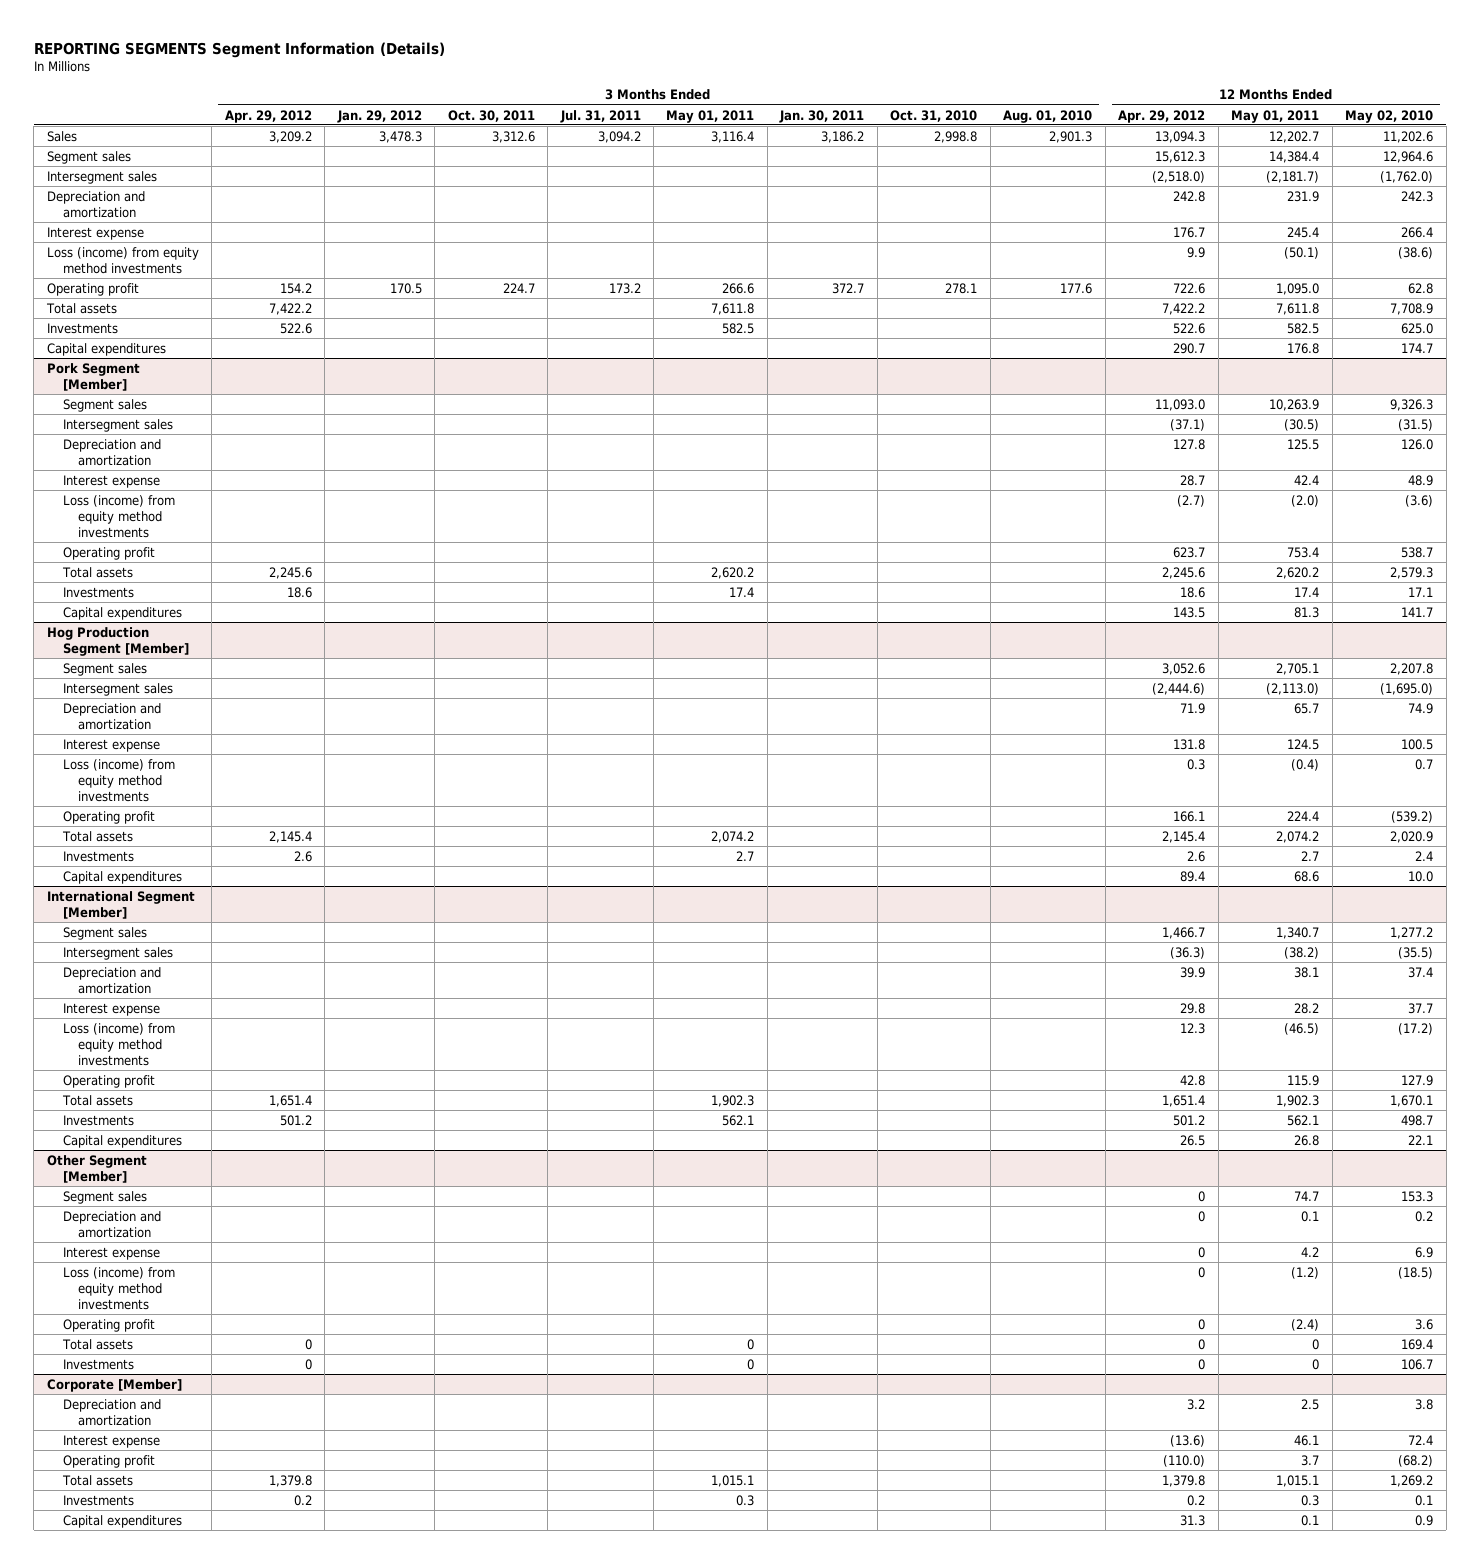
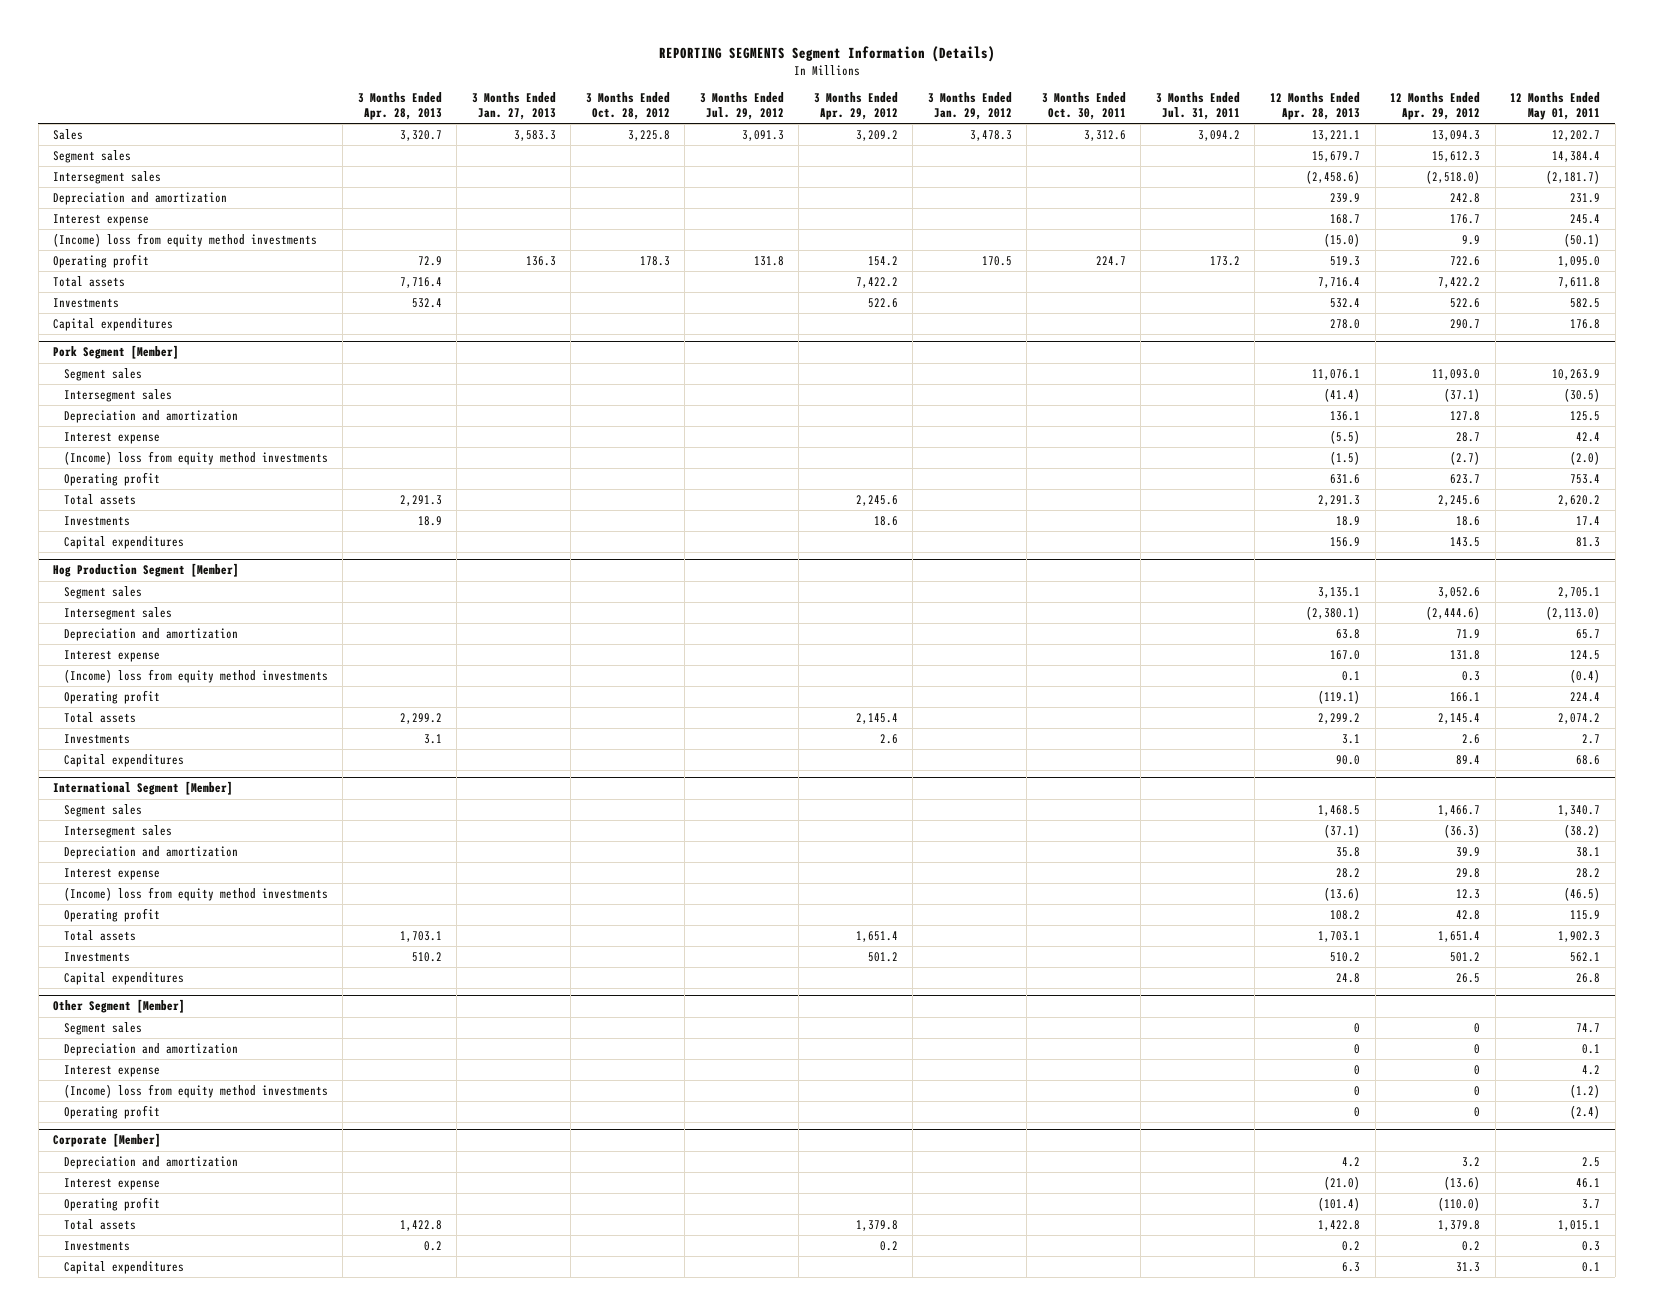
- | 3 Months Ended Apr. 29, 2012 | 3 Months Ended Jan. 29, 2012 | 3 Months Ended Oct. 30, 2011 | 3 Months Ended Jul. 31, 2011 | 3 Months Ended May 01, 2011 | 3 Months Ended Jan. 30, 2011 | 3 Months Ended Oct. 31, 2010 | 3 Months Ended Aug. 01, 2010 | 12 Months Ended Apr. 29, 2012 | 12 Months Ended May 01, 2011 | 12 Months Ended May 02, 2010
+ | 3 Months Ended Apr. 28, 2013 | 3 Months Ended Jan. 27, 2013 | 3 Months Ended Oct. 28, 2012 | 3 Months Ended Jul. 29, 2012 | 3 Months Ended Apr. 29, 2012 | 3 Months Ended Jan. 29, 2012 | 3 Months Ended Oct. 30, 2011 | 3 Months Ended Jul. 31, 2011 | 12 Months Ended Apr. 28, 2013 | 12 Months Ended Apr. 29, 2012 | 12 Months Ended May 01, 2011
- Loss (income) from equity method investments | | | | | | | | | 9.9 | (50.1) | (38.6)
+ (Income) loss from equity method investments | | | | | | | | | (15.0) | 9.9 | (50.1)
@ Pork Segment [Member]
- Loss (income) from equity method investments | | | | | | | | | (2.7) | (2.0) | (3.6)
+ (Income) loss from equity method investments | | | | | | | | | (1.5) | (2.7) | (2.0)
@ Hog Production Segment [Member]
- Loss (income) from equity method investments | | | | | | | | | 0.3 | (0.4) | 0.7
+ (Income) loss from equity method investments | | | | | | | | | 0.1 | 0.3 | (0.4)
@ International Segment [Member]
- Loss (income) from equity method investments | | | | | | | | | 12.3 | (46.5) | (17.2)
+ (Income) loss from equity method investments | | | | | | | | | (13.6) | 12.3 | (46.5)
@ Other Segment [Member]
- Loss (income) from equity method investments | | | | | | | | | 0 | (1.2) | (18.5)
+ (Income) loss from equity method investments | | | | | | | | | 0 | 0 | (1.2)
- Total assets | 0 | | | | 0 | | | | 0 | 0 | 169.4
- Investments | 0 | | | | 0 | | | | 0 | 0 | 106.7

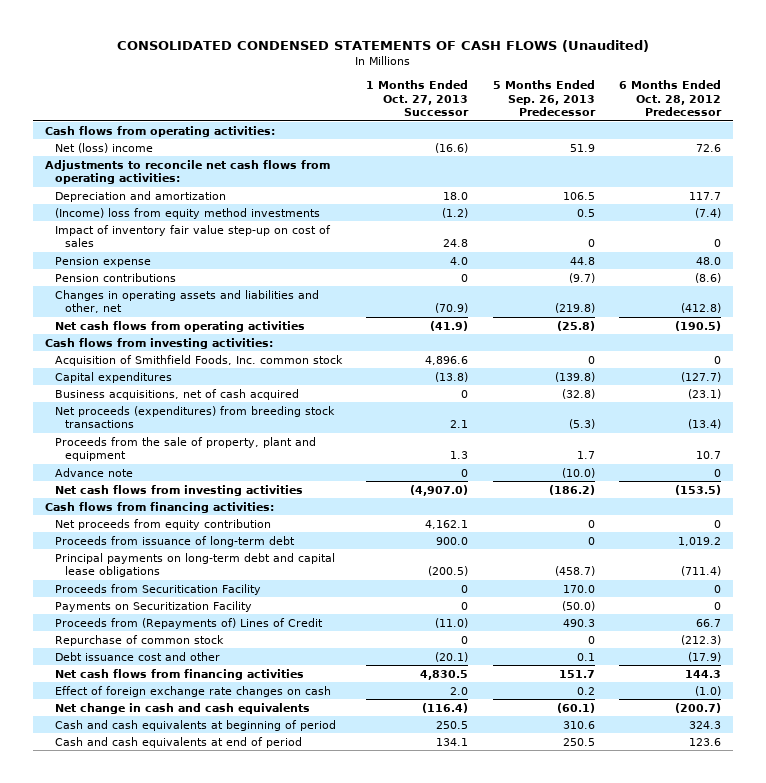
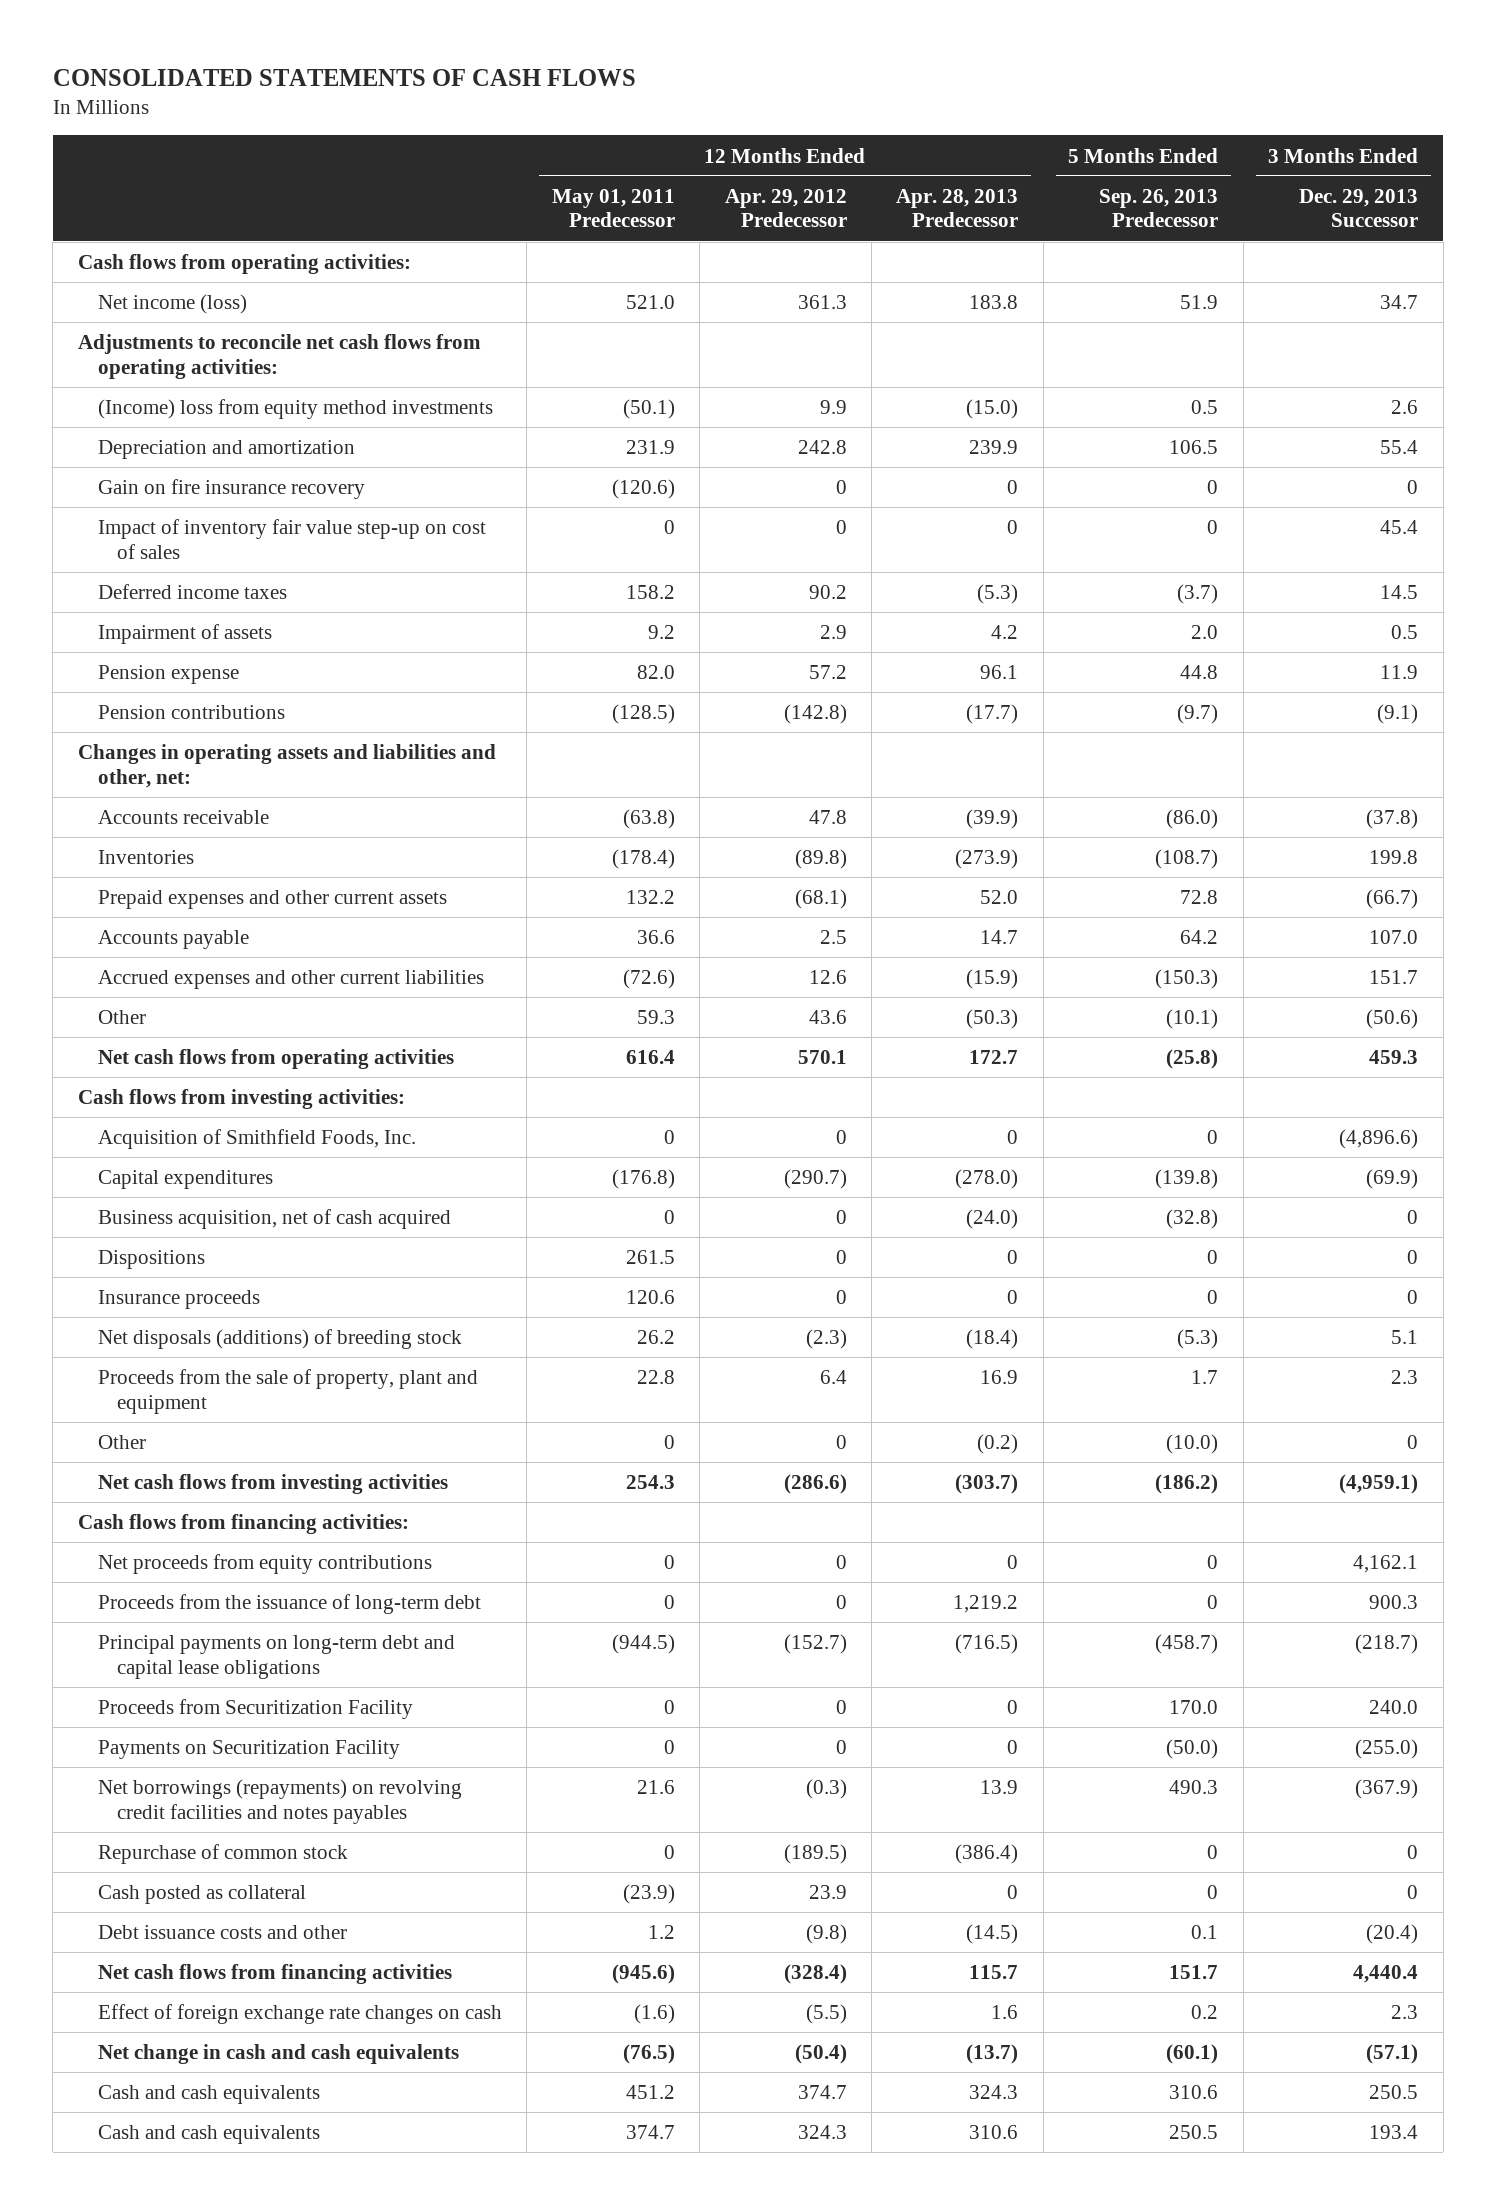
- CONSOLIDATED CONDENSED STATEMENTS OF CASH FLOWS (Unaudited)
+ CONSOLIDATED STATEMENTS OF CASH FLOWS
- | 1 Months Ended Oct. 27, 2013 Successor | 5 Months Ended Sep. 26, 2013 Predecessor | 6 Months Ended Oct. 28, 2012 Predecessor
+ | 12 Months Ended May 01, 2011 Predecessor | 12 Months Ended Apr. 29, 2012 Predecessor | 12 Months Ended Apr. 28, 2013 Predecessor | 5 Months Ended Sep. 26, 2013 Predecessor | 3 Months Ended Dec. 29, 2013 Successor
- Net (loss) income | (16.6) | 51.9 | 72.6
+ Net income (loss) | 521.0 | 361.3 | 183.8 | 51.9 | 34.7
moved down: Depreciation and amortization | 231.9 | 242.8 | 239.9 | 106.5 | 55.4
+ Gain on fire insurance recovery | (120.6) | 0 | 0 | 0 | 0
+ Deferred income taxes | 158.2 | 90.2 | (5.3) | (3.7) | 14.5
+ Impairment of assets | 9.2 | 2.9 | 4.2 | 2.0 | 0.5
- Changes in operating assets and liabilities and other, net | (70.9) | (219.8) | (412.8)
+ Changes in operating assets and liabilities and other, net:
+ Accounts receivable | (63.8) | 47.8 | (39.9) | (86.0) | (37.8)
+ Inventories | (178.4) | (89.8) | (273.9) | (108.7) | 199.8
+ Prepaid expenses and other current assets | 132.2 | (68.1) | 52.0 | 72.8 | (66.7)
+ Accounts payable | 36.6 | 2.5 | 14.7 | 64.2 | 107.0
+ Accrued expenses and other current liabilities | (72.6) | 12.6 | (15.9) | (150.3) | 151.7
+ Other | 59.3 | 43.6 | (50.3) | (10.1) | (50.6)
- Acquisition of Smithfield Foods, Inc. common stock | 4,896.6 | 0 | 0
+ Acquisition of Smithfield Foods, Inc. | 0 | 0 | 0 | 0 | (4,896.6)
- Business acquisitions, net of cash acquired | 0 | (32.8) | (23.1)
- Net proceeds (expenditures) from breeding stock transactions | 2.1 | (5.3) | (13.4)
+ Business acquisition, net of cash acquired | 0 | 0 | (24.0) | (32.8) | 0
+ Dispositions | 261.5 | 0 | 0 | 0 | 0
+ Insurance proceeds | 120.6 | 0 | 0 | 0 | 0
+ Net disposals (additions) of breeding stock | 26.2 | (2.3) | (18.4) | (5.3) | 5.1
- Advance note | 0 | (10.0) | 0
+ Other | 0 | 0 | (0.2) | (10.0) | 0
- Net proceeds from equity contribution | 4,162.1 | 0 | 0
- Proceeds from issuance of long-term debt | 900.0 | 0 | 1,019.2
+ Net proceeds from equity contributions | 0 | 0 | 0 | 0 | 4,162.1
+ Proceeds from the issuance of long-term debt | 0 | 0 | 1,219.2 | 0 | 900.3
- Proceeds from Securitication Facility | 0 | 170.0 | 0
+ Proceeds from Securitization Facility | 0 | 0 | 0 | 170.0 | 240.0
- Proceeds from (Repayments of) Lines of Credit | (11.0) | 490.3 | 66.7
+ Net borrowings (repayments) on revolving credit facilities and notes payables | 21.6 | (0.3) | 13.9 | 490.3 | (367.9)
- Debt issuance cost and other | (20.1) | 0.1 | (17.9)
+ Cash posted as collateral | (23.9) | 23.9 | 0 | 0 | 0
+ Debt issuance costs and other | 1.2 | (9.8) | (14.5) | 0.1 | (20.4)
- Cash and cash equivalents at beginning of period | 250.5 | 310.6 | 324.3
- Cash and cash equivalents at end of period | 134.1 | 250.5 | 123.6
+ Cash and cash equivalents | 451.2 | 374.7 | 324.3 | 310.6 | 250.5
+ Cash and cash equivalents | 374.7 | 324.3 | 310.6 | 250.5 | 193.4

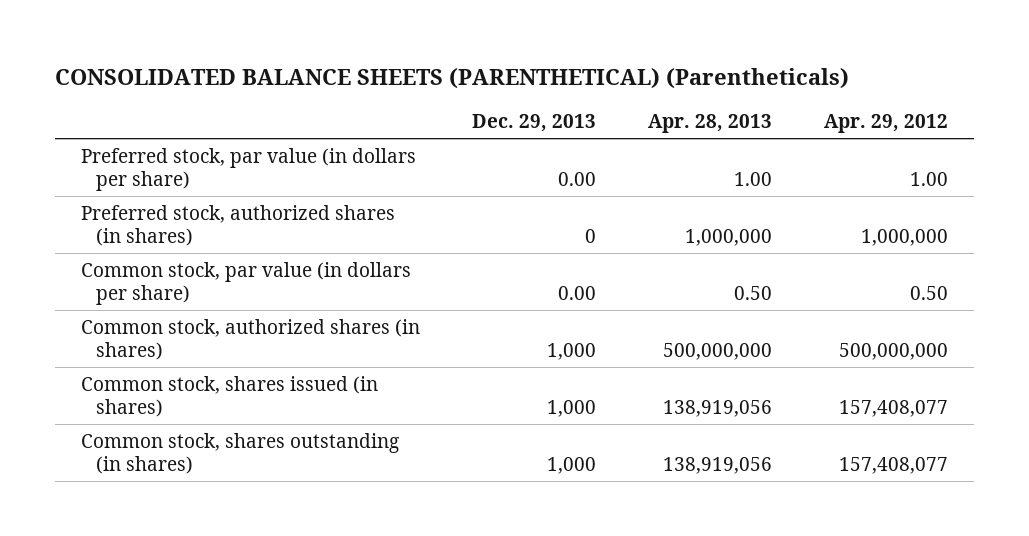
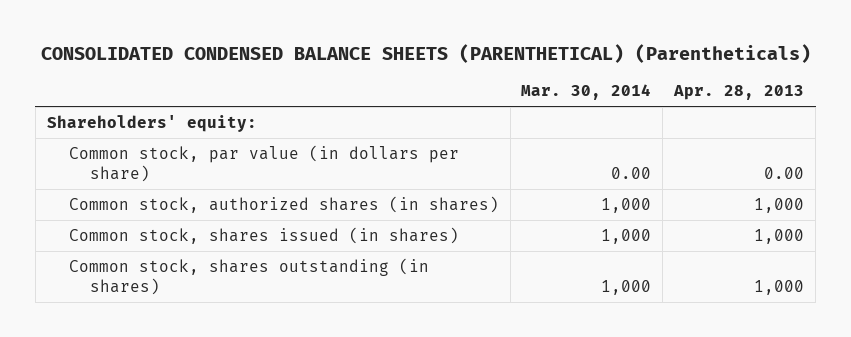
- CONSOLIDATED BALANCE SHEETS (PARENTHETICAL) (Parentheticals)
+ CONSOLIDATED CONDENSED BALANCE SHEETS (PARENTHETICAL) (Parentheticals)
- | Dec. 29, 2013 | Apr. 28, 2013 | Apr. 29, 2012
+ | Mar. 30, 2014 | Apr. 28, 2013
- Preferred stock, par value (in dollars per share) | 0.00 | 1.00 | 1.00
- Preferred stock, authorized shares (in shares) | 0 | 1,000,000 | 1,000,000
- Common stock, par value (in dollars per share) | 0.00 | 0.50 | 0.50
- Common stock, authorized shares (in shares) | 1,000 | 500,000,000 | 500,000,000
- Common stock, shares issued (in shares) | 1,000 | 138,919,056 | 157,408,077
- Common stock, shares outstanding (in shares) | 1,000 | 138,919,056 | 157,408,077
+ Shareholders' equity:
+ Common stock, par value (in dollars per share) | 0.00 | 0.00
+ Common stock, authorized shares (in shares) | 1,000 | 1,000
+ Common stock, shares issued (in shares) | 1,000 | 1,000
+ Common stock, shares outstanding (in shares) | 1,000 | 1,000

